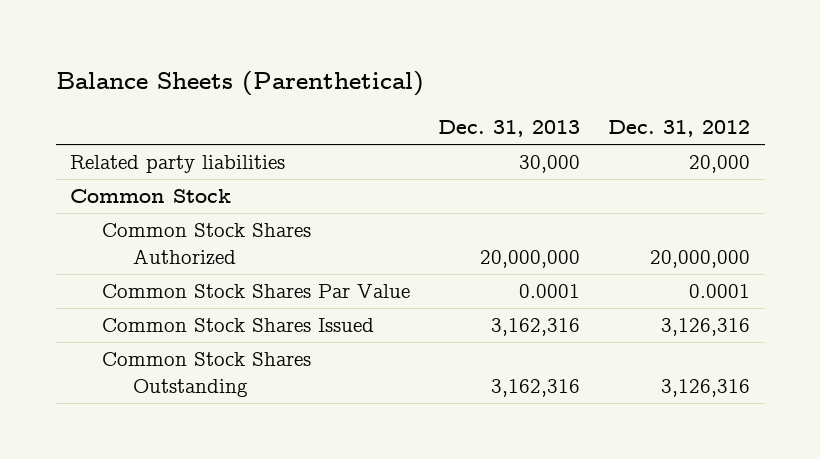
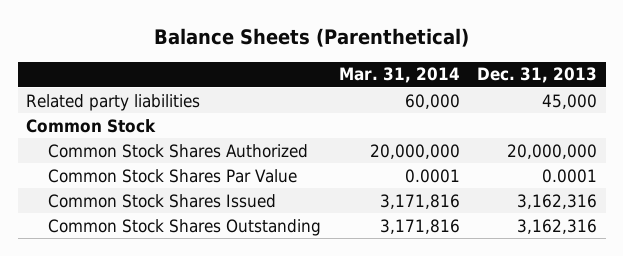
- | Dec. 31, 2013 | Dec. 31, 2012
+ | Mar. 31, 2014 | Dec. 31, 2013
- Related party liabilities | 30,000 | 20,000
+ Related party liabilities | 60,000 | 45,000

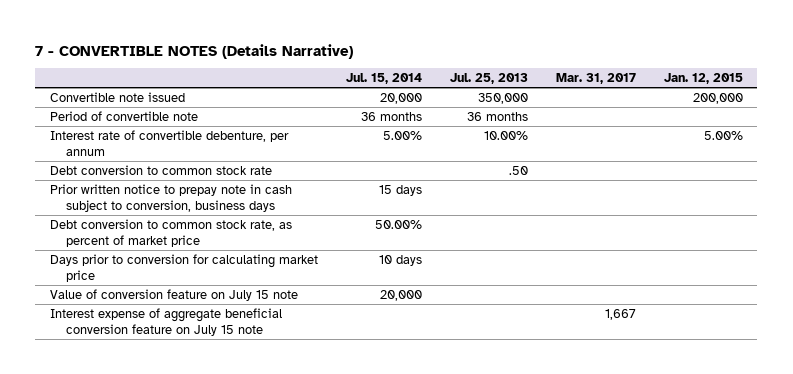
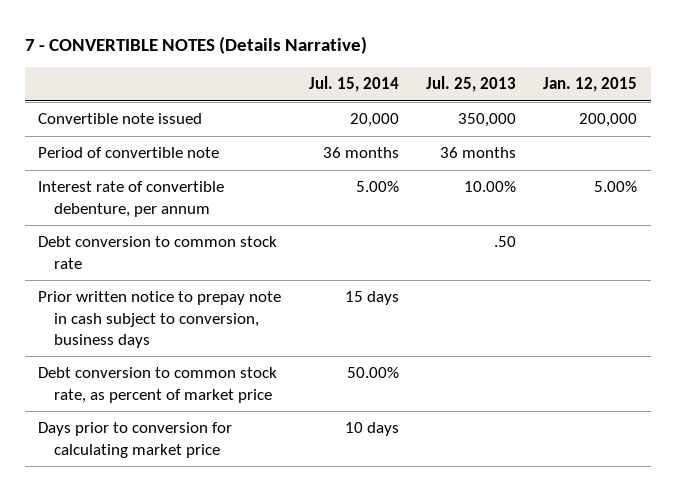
- | Jul. 15, 2014 | Jul. 25, 2013 | Mar. 31, 2017 | Jan. 12, 2015
+ | Jul. 15, 2014 | Jul. 25, 2013 | Jan. 12, 2015
- Value of conversion feature on July 15 note | 20,000 | | |
- Interest expense of aggregate beneficial conversion feature on July 15 note | | | 1,667 |

